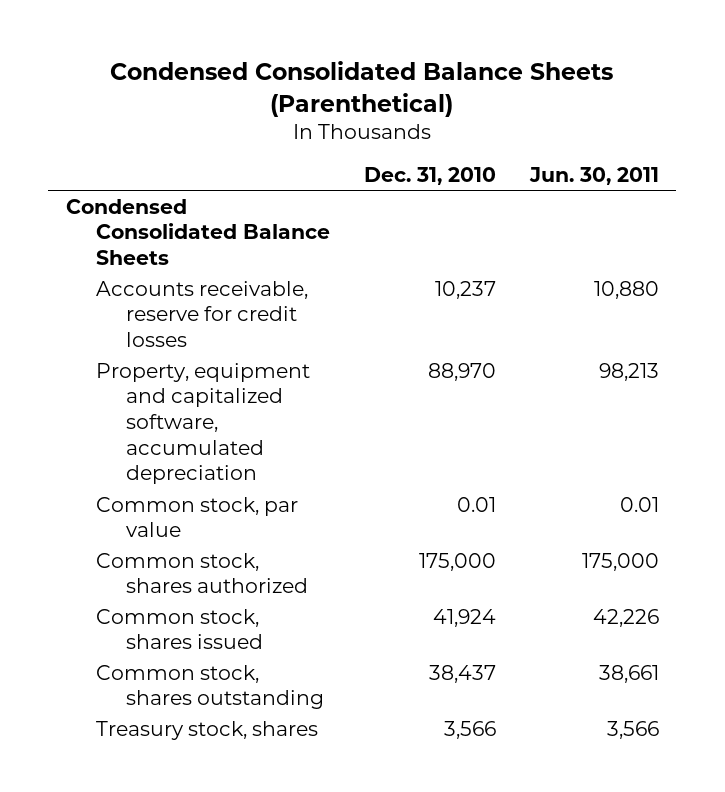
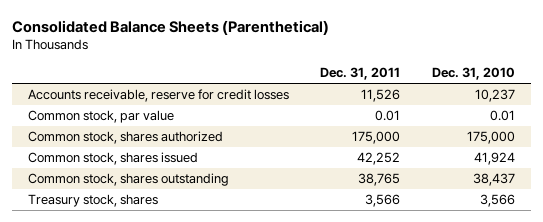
- Condensed Consolidated Balance Sheets (Parenthetical)
+ Consolidated Balance Sheets (Parenthetical)
- | Dec. 31, 2010 | Jun. 30, 2011
+ | Dec. 31, 2011 | Dec. 31, 2010
- Condensed Consolidated Balance Sheets
- Property, equipment and capitalized software, accumulated depreciation | 88,970 | 98,213

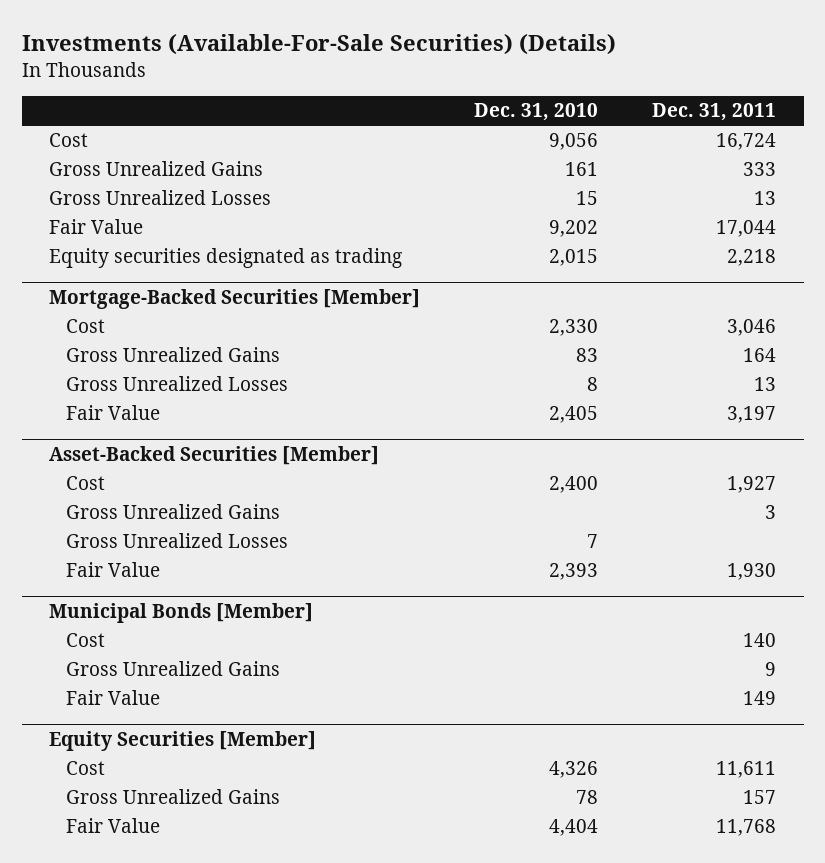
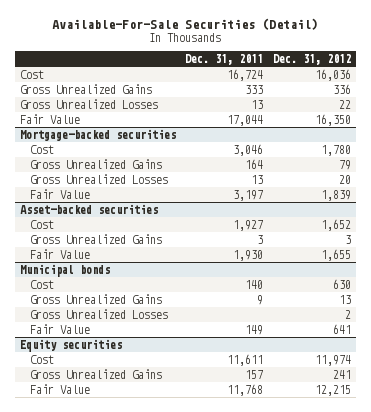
- Investments (Available-For-Sale Securities) (Details)
+ Available-For-Sale Securities (Detail)
- | Dec. 31, 2010 | Dec. 31, 2011
+ | Dec. 31, 2011 | Dec. 31, 2012
- Equity securities designated as trading | 2,015 | 2,218
- Mortgage-Backed Securities [Member]
+ Mortgage-backed securities
- Asset-Backed Securities [Member]
+ Asset-backed securities
- Gross Unrealized Losses | 7 |
- Municipal Bonds [Member]
+ Municipal bonds
+ Gross Unrealized Losses | | 2
- Equity Securities [Member]
+ Equity securities

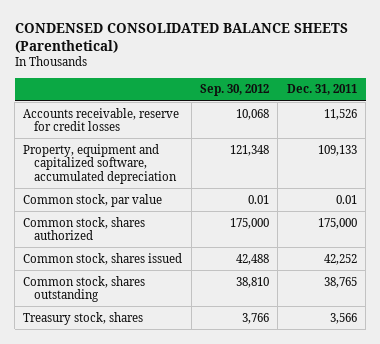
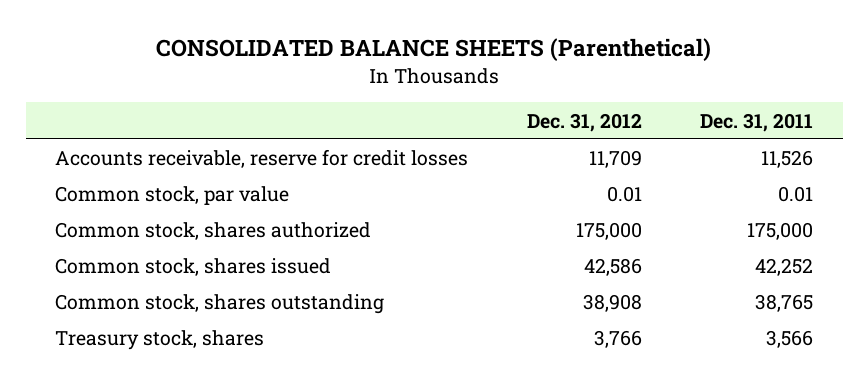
- CONDENSED CONSOLIDATED BALANCE SHEETS (Parenthetical)
+ CONSOLIDATED BALANCE SHEETS (Parenthetical)
- | Sep. 30, 2012 | Dec. 31, 2011
+ | Dec. 31, 2012 | Dec. 31, 2011
- Property, equipment and capitalized software, accumulated depreciation | 121,348 | 109,133

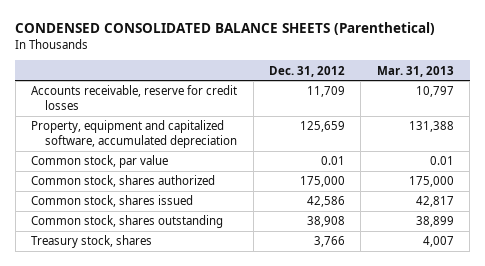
- CONSOLIDATED BALANCE SHEETS (Parenthetical)
+ CONDENSED CONSOLIDATED BALANCE SHEETS (Parenthetical)
- | Dec. 31, 2012 | Dec. 31, 2011
+ | Dec. 31, 2012 | Mar. 31, 2013
+ Property, equipment and capitalized software, accumulated depreciation | 125,659 | 131,388

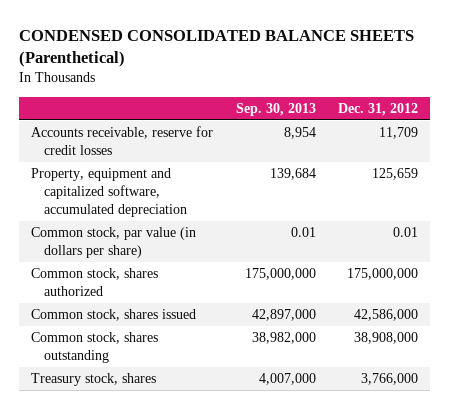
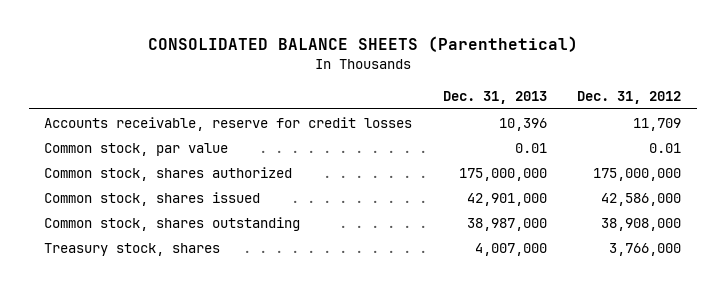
- CONDENSED CONSOLIDATED BALANCE SHEETS (Parenthetical)
+ CONSOLIDATED BALANCE SHEETS (Parenthetical)
- | Sep. 30, 2013 | Dec. 31, 2012
+ | Dec. 31, 2013 | Dec. 31, 2012
- Property, equipment and capitalized software, accumulated depreciation | 139,684 | 125,659
- Common stock, par value (in dollars per share) | 0.01 | 0.01
+ Common stock, par value | 0.01 | 0.01

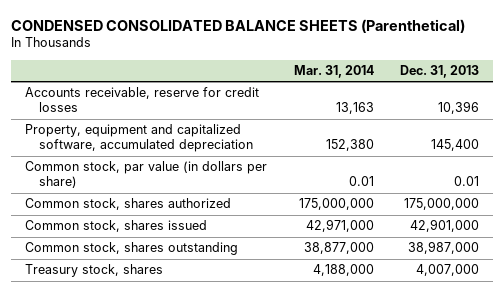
- CONSOLIDATED BALANCE SHEETS (Parenthetical)
+ CONDENSED CONSOLIDATED BALANCE SHEETS (Parenthetical)
- | Dec. 31, 2013 | Dec. 31, 2012
+ | Mar. 31, 2014 | Dec. 31, 2013
- Common stock, par value | 0.01 | 0.01
+ Property, equipment and capitalized software, accumulated depreciation | 152,380 | 145,400
+ Common stock, par value (in dollars per share) | 0.01 | 0.01

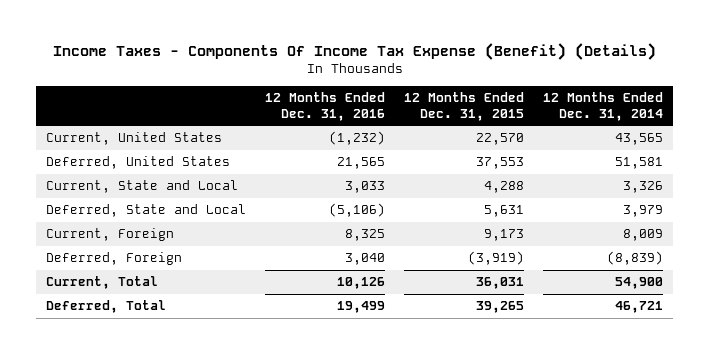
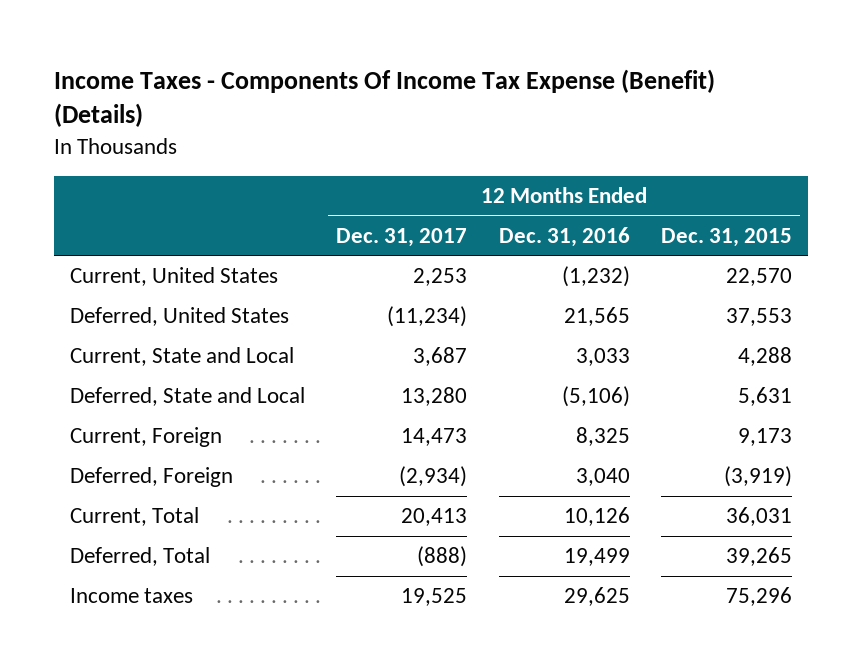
- | 12 Months Ended Dec. 31, 2016 | 12 Months Ended Dec. 31, 2015 | 12 Months Ended Dec. 31, 2014
+ | 12 Months Ended Dec. 31, 2017 | 12 Months Ended Dec. 31, 2016 | 12 Months Ended Dec. 31, 2015
+ Income taxes | 19,525 | 29,625 | 75,296

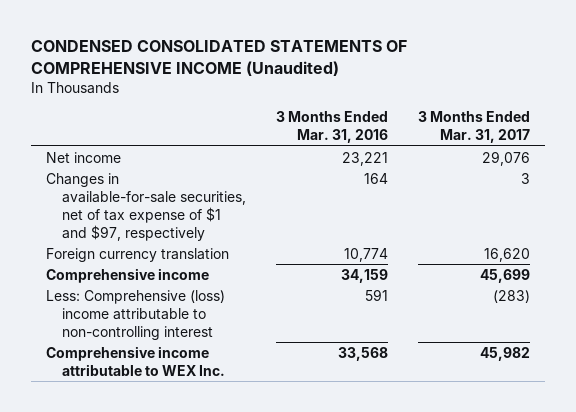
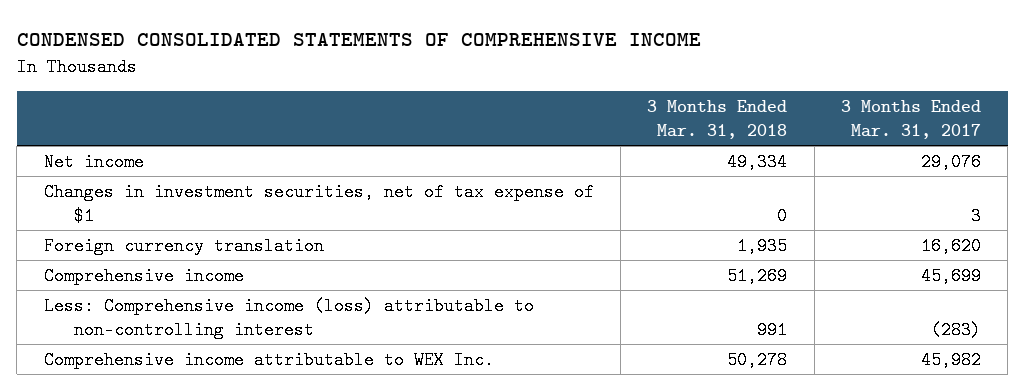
- CONDENSED CONSOLIDATED STATEMENTS OF COMPREHENSIVE INCOME (Unaudited)
+ CONDENSED CONSOLIDATED STATEMENTS OF COMPREHENSIVE INCOME
- | 3 Months Ended Mar. 31, 2016 | 3 Months Ended Mar. 31, 2017
+ | 3 Months Ended Mar. 31, 2018 | 3 Months Ended Mar. 31, 2017
- Changes in available-for-sale securities, net of tax expense of $1 and $97, respectively | 164 | 3
+ Changes in investment securities, net of tax expense of $1 | 0 | 3
- Less: Comprehensive (loss) income attributable to non-controlling interest | 591 | (283)
+ Less: Comprehensive income (loss) attributable to non-controlling interest | 991 | (283)

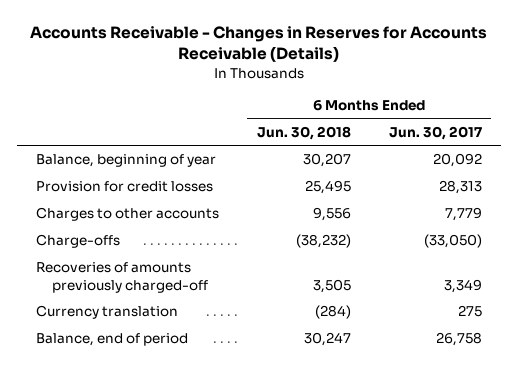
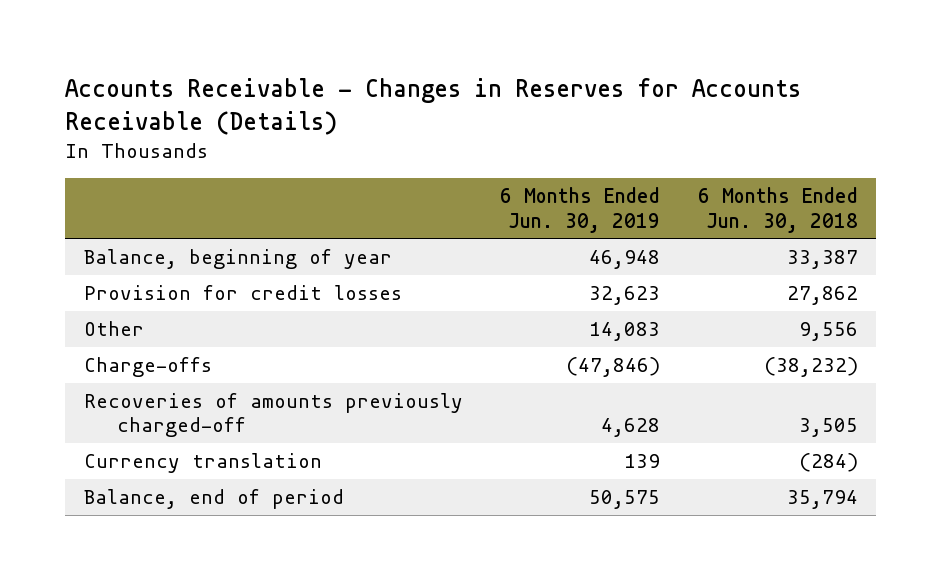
- | 6 Months Ended Jun. 30, 2018 | 6 Months Ended Jun. 30, 2017
+ | 6 Months Ended Jun. 30, 2019 | 6 Months Ended Jun. 30, 2018
- Balance, beginning of year | 30,207 | 20,092
- Provision for credit losses | 25,495 | 28,313
- Charges to other accounts | 9,556 | 7,779
+ Balance, beginning of year | 46,948 | 33,387
+ Provision for credit losses | 32,623 | 27,862
+ Other | 14,083 | 9,556
- Balance, end of period | 30,247 | 26,758
+ Balance, end of period | 50,575 | 35,794

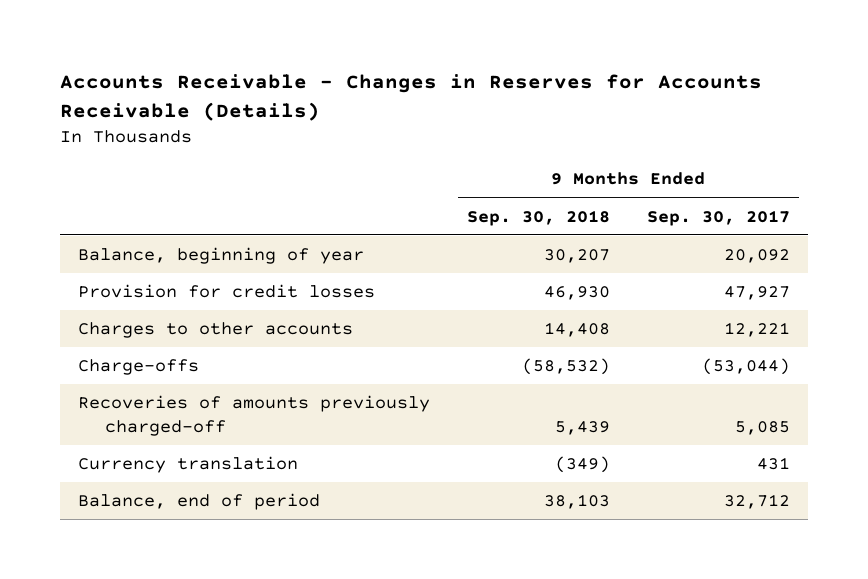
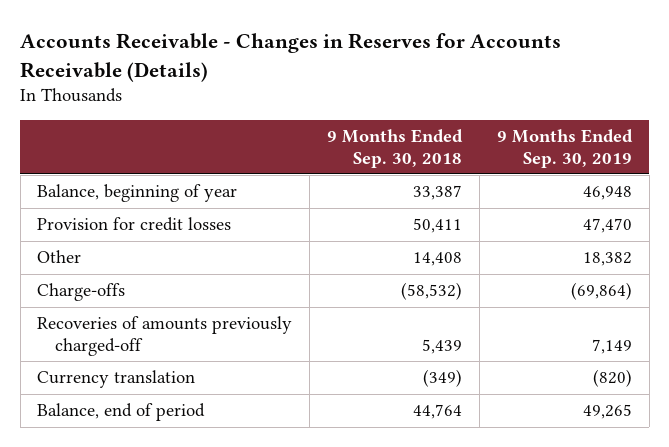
- | 9 Months Ended Sep. 30, 2018 | 9 Months Ended Sep. 30, 2017
+ | 9 Months Ended Sep. 30, 2018 | 9 Months Ended Sep. 30, 2019
- Balance, beginning of year | 30,207 | 20,092
- Provision for credit losses | 46,930 | 47,927
- Charges to other accounts | 14,408 | 12,221
+ Balance, beginning of year | 33,387 | 46,948
+ Provision for credit losses | 50,411 | 47,470
+ Other | 14,408 | 18,382
- Balance, end of period | 38,103 | 32,712
+ Balance, end of period | 44,764 | 49,265

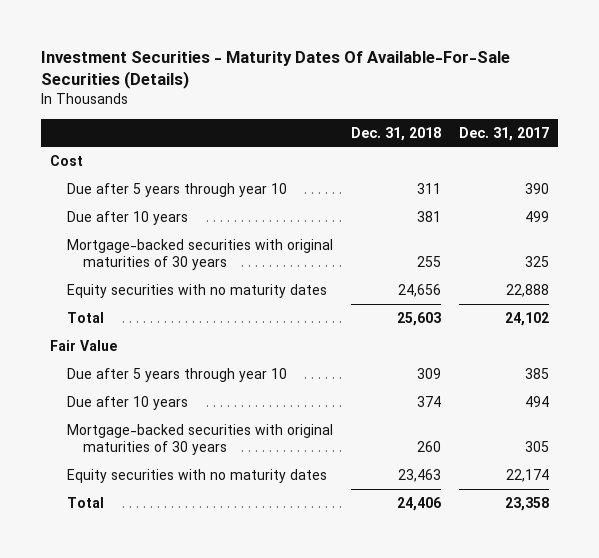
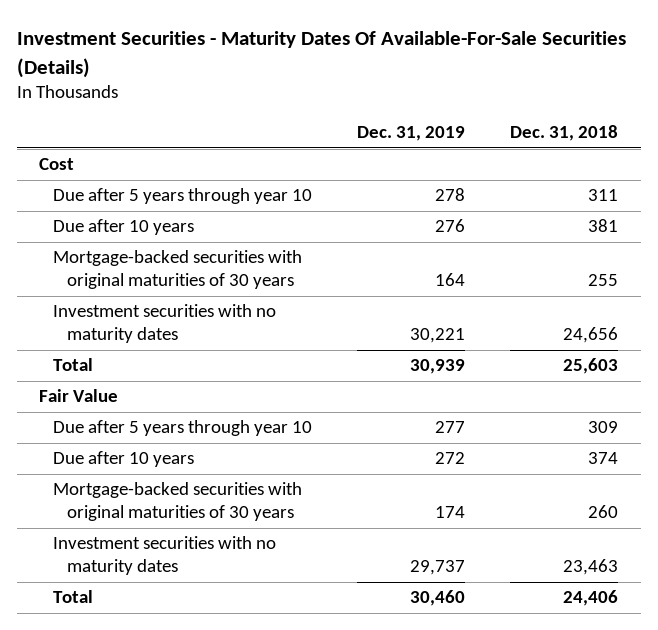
- | Dec. 31, 2018 | Dec. 31, 2017
+ | Dec. 31, 2019 | Dec. 31, 2018
- Equity securities with no maturity dates | 24,656 | 22,888
+ Investment securities with no maturity dates | 30,221 | 24,656
- Equity securities with no maturity dates | 23,463 | 22,174
+ Investment securities with no maturity dates | 29,737 | 23,463

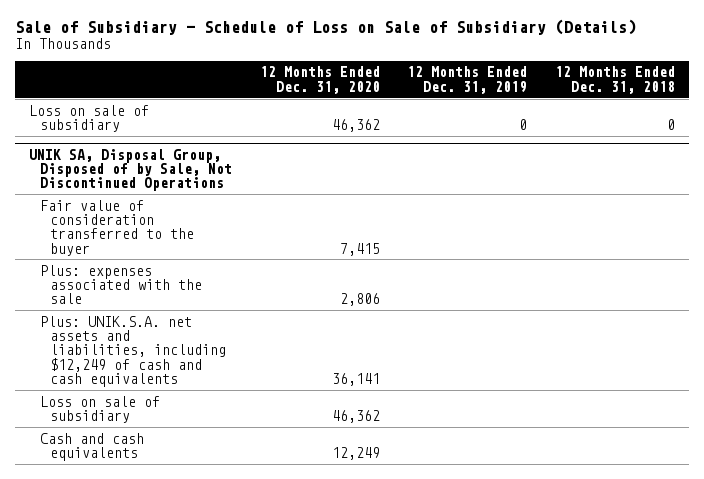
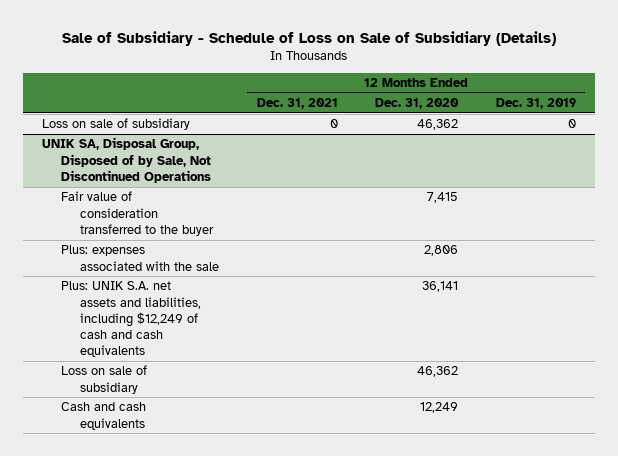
- | 12 Months Ended Dec. 31, 2020 | 12 Months Ended Dec. 31, 2019 | 12 Months Ended Dec. 31, 2018
+ | 12 Months Ended Dec. 31, 2021 | 12 Months Ended Dec. 31, 2020 | 12 Months Ended Dec. 31, 2019
@ UNIK SA, Disposal Group, Disposed of by Sale, Not Discontinued Operations
- Plus: UNIK.S.A. net assets and liabilities, including $12,249 of cash and cash equivalents | 36,141 | |
+ Plus: UNIK S.A. net assets and liabilities, including $12,249 of cash and cash equivalents | | 36,141 |

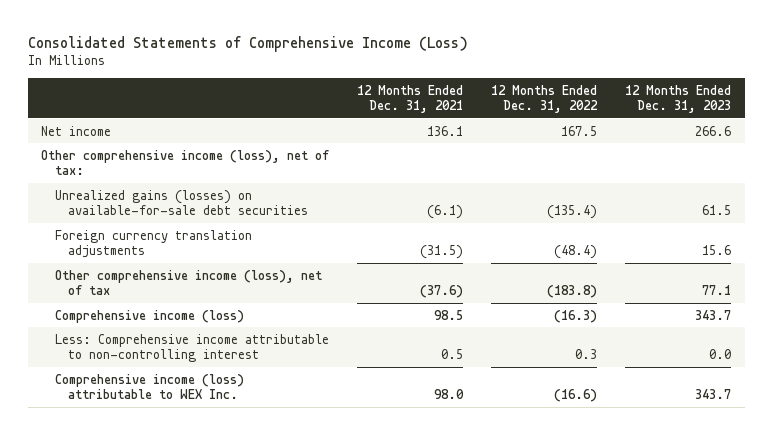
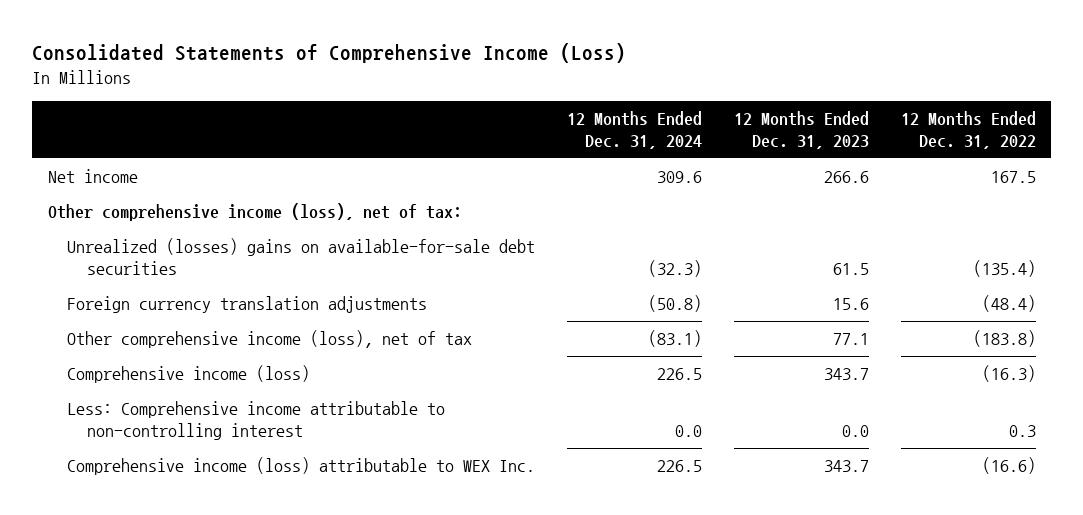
- | 12 Months Ended Dec. 31, 2021 | 12 Months Ended Dec. 31, 2022 | 12 Months Ended Dec. 31, 2023
+ | 12 Months Ended Dec. 31, 2024 | 12 Months Ended Dec. 31, 2023 | 12 Months Ended Dec. 31, 2022
- Unrealized gains (losses) on available-for-sale debt securities | (6.1) | (135.4) | 61.5
+ Unrealized (losses) gains on available-for-sale debt securities | (32.3) | 61.5 | (135.4)

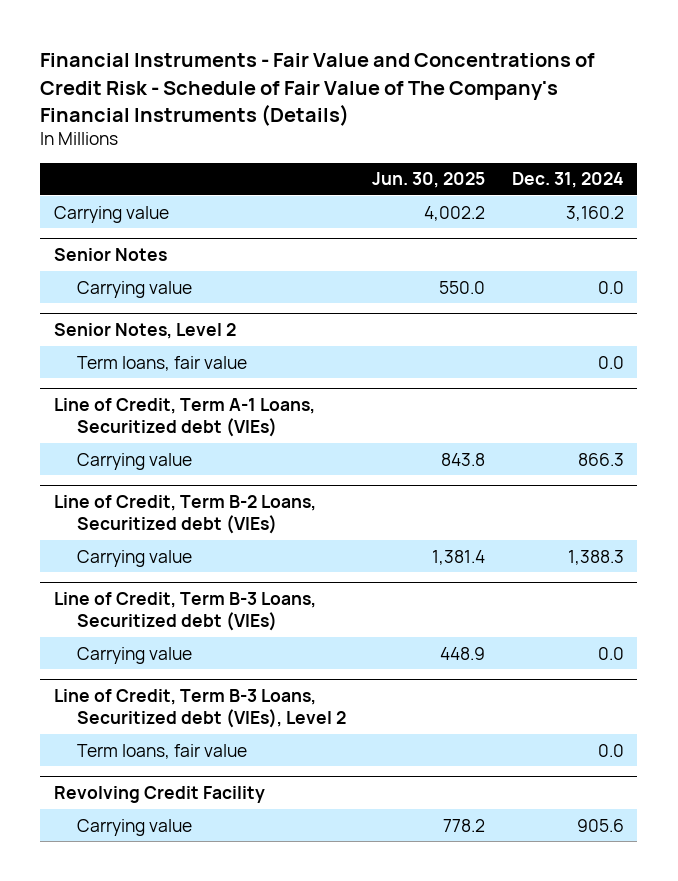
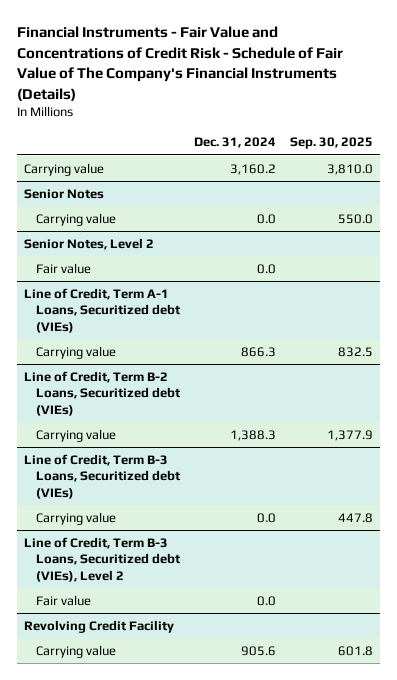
- | Jun. 30, 2025 | Dec. 31, 2024
+ | Dec. 31, 2024 | Sep. 30, 2025
@ Senior Notes, Level 2
- Term loans, fair value | | 0.0
+ Fair value | 0.0 |
@ Line of Credit, Term B-3 Loans, Securitized debt (VIEs), Level 2
- Term loans, fair value | | 0.0
+ Fair value | 0.0 |

